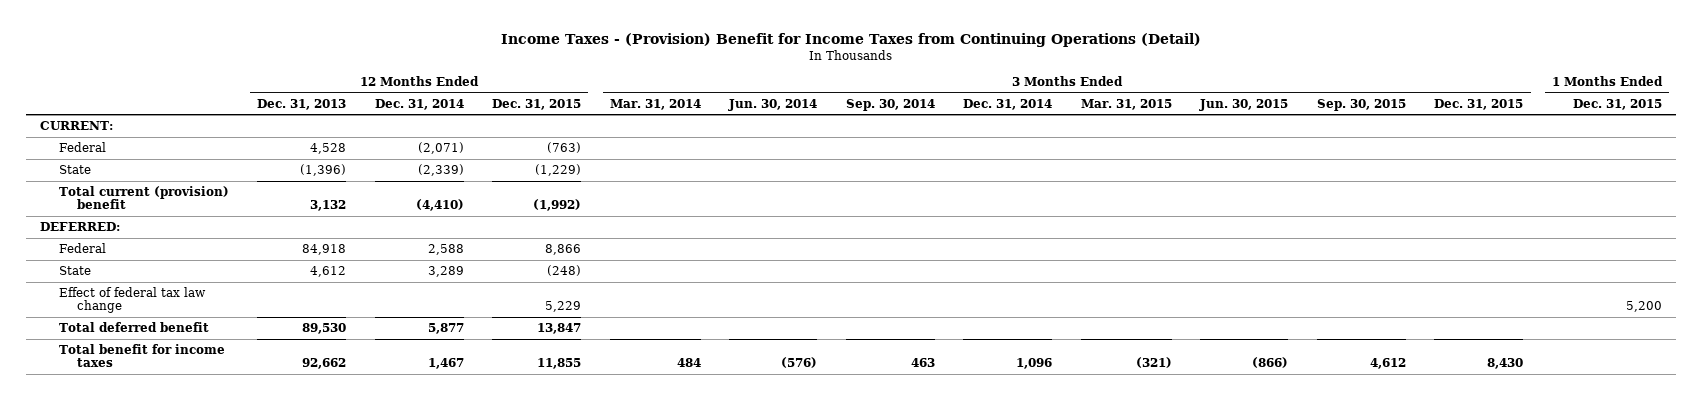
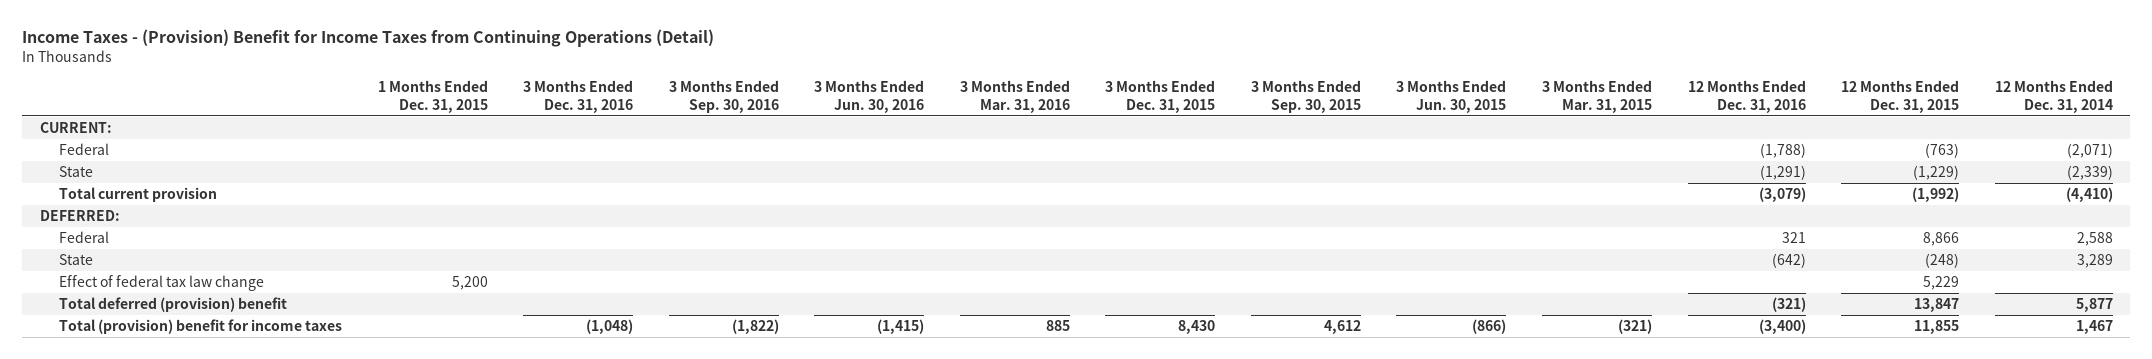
- | 12 Months Ended Dec. 31, 2013 | 12 Months Ended Dec. 31, 2014 | 12 Months Ended Dec. 31, 2015 | 3 Months Ended Mar. 31, 2014 | 3 Months Ended Jun. 30, 2014 | 3 Months Ended Sep. 30, 2014 | 3 Months Ended Dec. 31, 2014 | 3 Months Ended Mar. 31, 2015 | 3 Months Ended Jun. 30, 2015 | 3 Months Ended Sep. 30, 2015 | 3 Months Ended Dec. 31, 2015 | 1 Months Ended Dec. 31, 2015
+ | 1 Months Ended Dec. 31, 2015 | 3 Months Ended Dec. 31, 2016 | 3 Months Ended Sep. 30, 2016 | 3 Months Ended Jun. 30, 2016 | 3 Months Ended Mar. 31, 2016 | 3 Months Ended Dec. 31, 2015 | 3 Months Ended Sep. 30, 2015 | 3 Months Ended Jun. 30, 2015 | 3 Months Ended Mar. 31, 2015 | 12 Months Ended Dec. 31, 2016 | 12 Months Ended Dec. 31, 2015 | 12 Months Ended Dec. 31, 2014
- Total current (provision) benefit | 3,132 | (4,410) | (1,992) | | | | | | | | |
+ Total current provision | | | | | | | | | | (3,079) | (1,992) | (4,410)
- Total deferred benefit | 89,530 | 5,877 | 13,847 | | | | | | | | |
- Total benefit for income taxes | 92,662 | 1,467 | 11,855 | 484 | (576) | 463 | 1,096 | (321) | (866) | 4,612 | 8,430 |
+ Total deferred (provision) benefit | | | | | | | | | | (321) | 13,847 | 5,877
+ Total (provision) benefit for income taxes | | (1,048) | (1,822) | (1,415) | 885 | 8,430 | 4,612 | (866) | (321) | (3,400) | 11,855 | 1,467

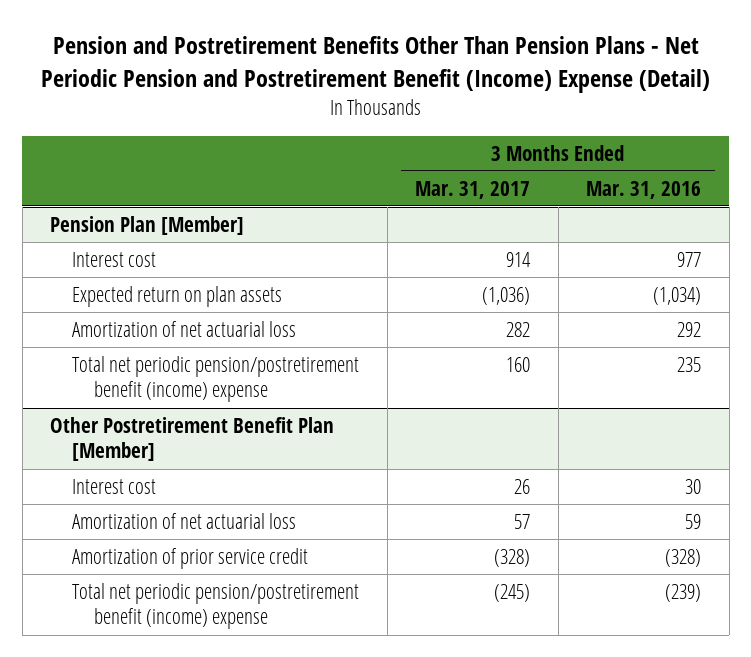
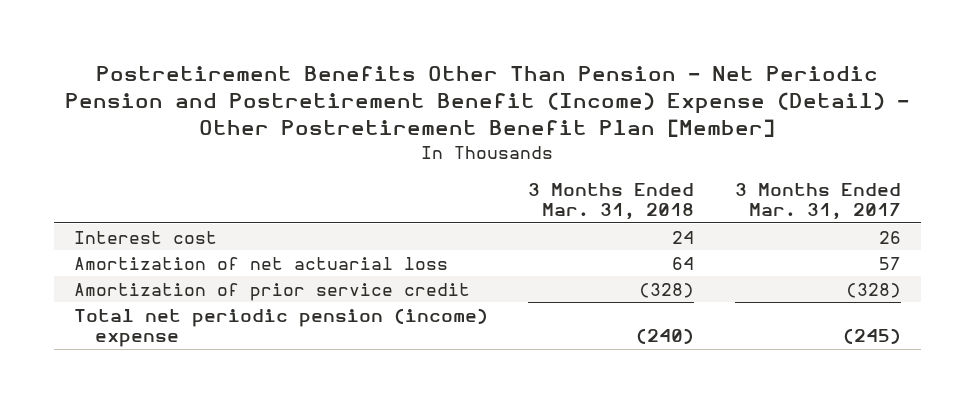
- Pension and Postretirement Benefits Other Than Pension Plans - Net Periodic Pension and Postretirement Benefit (Income) Expense (Detail)
+ Postretirement Benefits Other Than Pension - Net Periodic Pension and Postretirement Benefit (Income) Expense (Detail) - Other Postretirement Benefit Plan [Member]
- | 3 Months Ended Mar. 31, 2017 | 3 Months Ended Mar. 31, 2016
+ | 3 Months Ended Mar. 31, 2018 | 3 Months Ended Mar. 31, 2017
- Pension Plan [Member]
- Interest cost | 914 | 977
- Expected return on plan assets | (1,036) | (1,034)
- Amortization of net actuarial loss | 282 | 292
- Total net periodic pension/postretirement benefit (income) expense | 160 | 235
- Other Postretirement Benefit Plan [Member]
- Total net periodic pension/postretirement benefit (income) expense | (245) | (239)
+ Total net periodic pension (income) expense | (240) | (245)

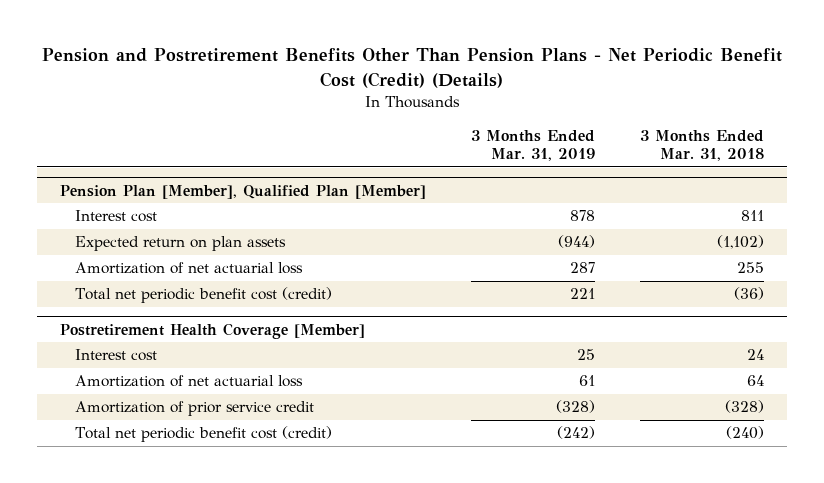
- Postretirement Benefits Other Than Pension - Net Periodic Pension and Postretirement Benefit (Income) Expense (Detail) - Other Postretirement Benefit Plan [Member]
+ Pension and Postretirement Benefits Other Than Pension Plans - Net Periodic Benefit Cost (Credit) (Details)
- | 3 Months Ended Mar. 31, 2018 | 3 Months Ended Mar. 31, 2017
+ | 3 Months Ended Mar. 31, 2019 | 3 Months Ended Mar. 31, 2018
+ Pension Plan [Member], Qualified Plan [Member]
+ Interest cost | 878 | 811
+ Expected return on plan assets | (944) | (1,102)
+ Amortization of net actuarial loss | 287 | 255
+ Total net periodic benefit cost (credit) | 221 | (36)
+ Postretirement Health Coverage [Member]
- Total net periodic pension (income) expense | (240) | (245)
+ Total net periodic benefit cost (credit) | (242) | (240)

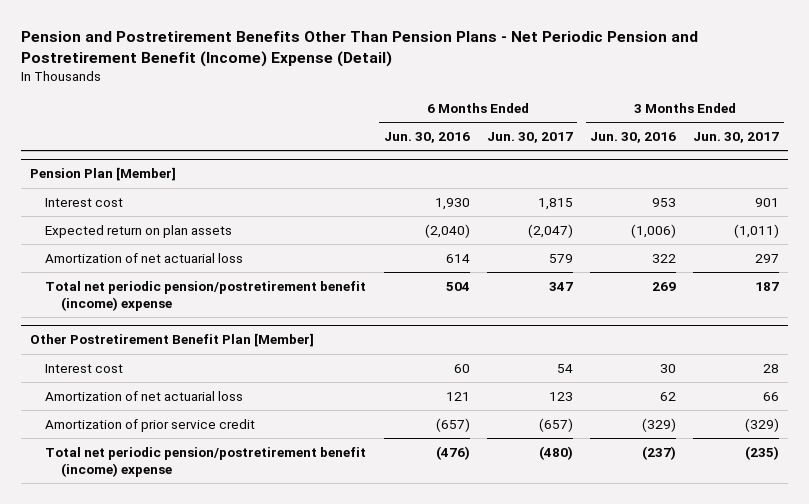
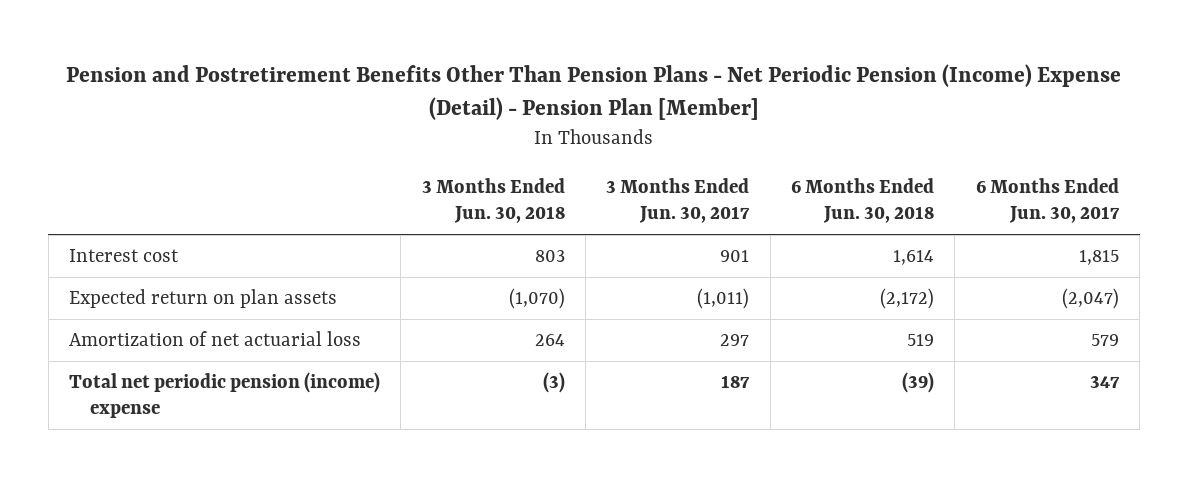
- Pension and Postretirement Benefits Other Than Pension Plans - Net Periodic Pension and Postretirement Benefit (Income) Expense (Detail)
+ Pension and Postretirement Benefits Other Than Pension Plans - Net Periodic Pension (Income) Expense (Detail) - Pension Plan [Member]
- | 6 Months Ended Jun. 30, 2016 | 6 Months Ended Jun. 30, 2017 | 3 Months Ended Jun. 30, 2016 | 3 Months Ended Jun. 30, 2017
+ | 3 Months Ended Jun. 30, 2018 | 3 Months Ended Jun. 30, 2017 | 6 Months Ended Jun. 30, 2018 | 6 Months Ended Jun. 30, 2017
- Pension Plan [Member]
- Total net periodic pension/postretirement benefit (income) expense | 504 | 347 | 269 | 187
- Other Postretirement Benefit Plan [Member]
- Interest cost | 60 | 54 | 30 | 28
- Amortization of net actuarial loss | 121 | 123 | 62 | 66
- Amortization of prior service credit | (657) | (657) | (329) | (329)
- Total net periodic pension/postretirement benefit (income) expense | (476) | (480) | (237) | (235)
+ Total net periodic pension (income) expense | (3) | 187 | (39) | 347

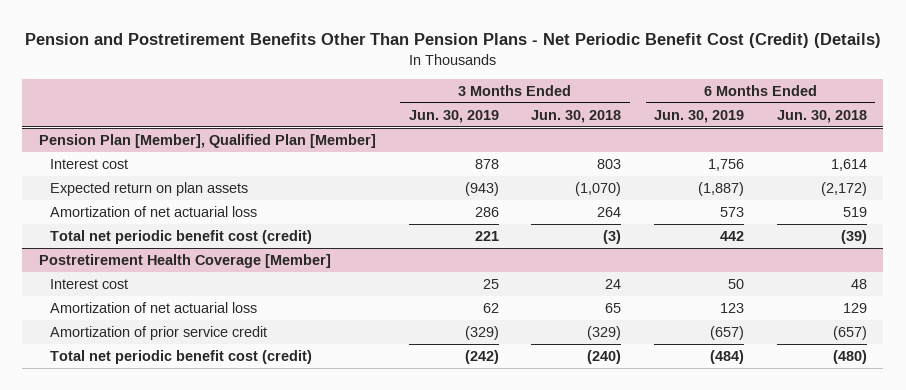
- Pension and Postretirement Benefits Other Than Pension Plans - Net Periodic Pension (Income) Expense (Detail) - Pension Plan [Member]
+ Pension and Postretirement Benefits Other Than Pension Plans - Net Periodic Benefit Cost (Credit) (Details)
- | 3 Months Ended Jun. 30, 2018 | 3 Months Ended Jun. 30, 2017 | 6 Months Ended Jun. 30, 2018 | 6 Months Ended Jun. 30, 2017
+ | 3 Months Ended Jun. 30, 2019 | 3 Months Ended Jun. 30, 2018 | 6 Months Ended Jun. 30, 2019 | 6 Months Ended Jun. 30, 2018
+ Pension Plan [Member], Qualified Plan [Member]
- Total net periodic pension (income) expense | (3) | 187 | (39) | 347
+ Total net periodic benefit cost (credit) | 221 | (3) | 442 | (39)
+ Postretirement Health Coverage [Member]
+ Interest cost | 25 | 24 | 50 | 48
+ Amortization of net actuarial loss | 62 | 65 | 123 | 129
+ Amortization of prior service credit | (329) | (329) | (657) | (657)
+ Total net periodic benefit cost (credit) | (242) | (240) | (484) | (480)

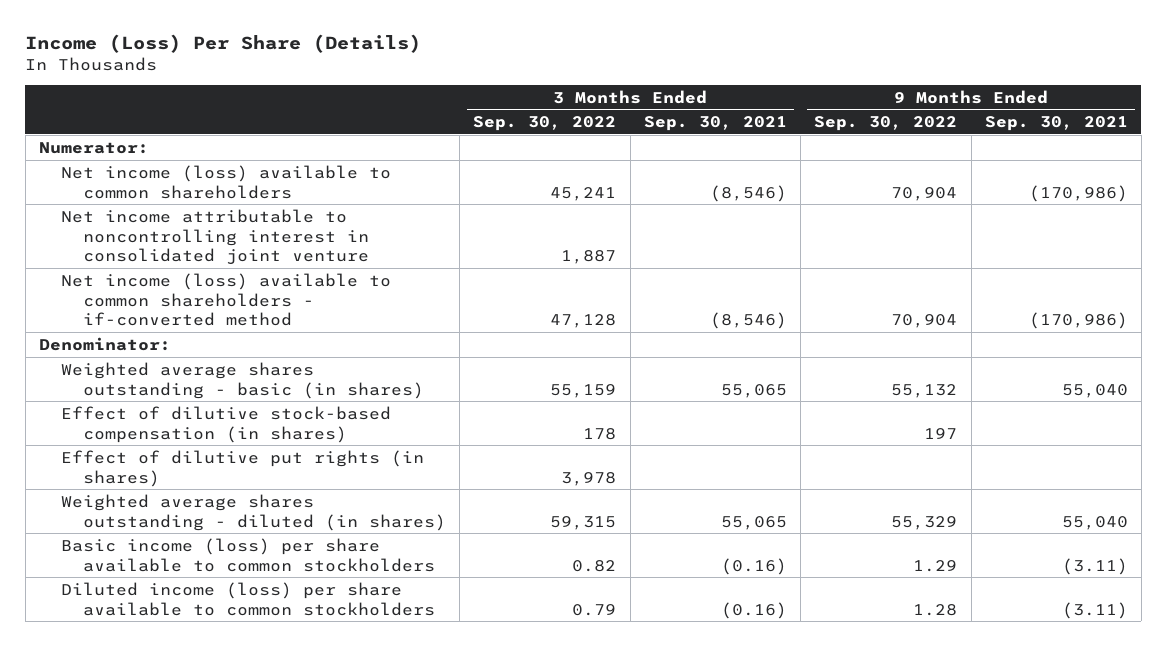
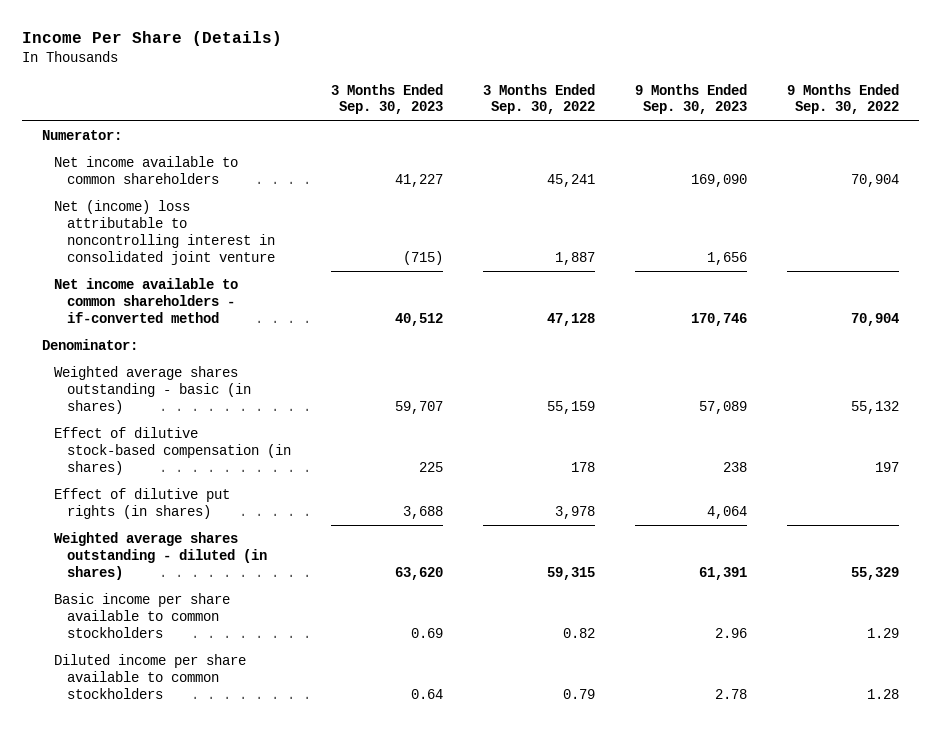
- Income (Loss) Per Share (Details)
+ Income Per Share (Details)
- | 3 Months Ended Sep. 30, 2022 | 3 Months Ended Sep. 30, 2021 | 9 Months Ended Sep. 30, 2022 | 9 Months Ended Sep. 30, 2021
+ | 3 Months Ended Sep. 30, 2023 | 3 Months Ended Sep. 30, 2022 | 9 Months Ended Sep. 30, 2023 | 9 Months Ended Sep. 30, 2022
- Net income (loss) available to common shareholders | 45,241 | (8,546) | 70,904 | (170,986)
- Net income attributable to noncontrolling interest in consolidated joint venture | 1,887 | | |
- Net income (loss) available to common shareholders - if-converted method | 47,128 | (8,546) | 70,904 | (170,986)
+ Net income available to common shareholders | 41,227 | 45,241 | 169,090 | 70,904
+ Net (income) loss attributable to noncontrolling interest in consolidated joint venture | (715) | 1,887 | 1,656 |
+ Net income available to common shareholders - if-converted method | 40,512 | 47,128 | 170,746 | 70,904
- Basic income (loss) per share available to common stockholders | 0.82 | (0.16) | 1.29 | (3.11)
- Diluted income (loss) per share available to common stockholders | 0.79 | (0.16) | 1.28 | (3.11)
+ Basic income per share available to common stockholders | 0.69 | 0.82 | 2.96 | 1.29
+ Diluted income per share available to common stockholders | 0.64 | 0.79 | 2.78 | 1.28

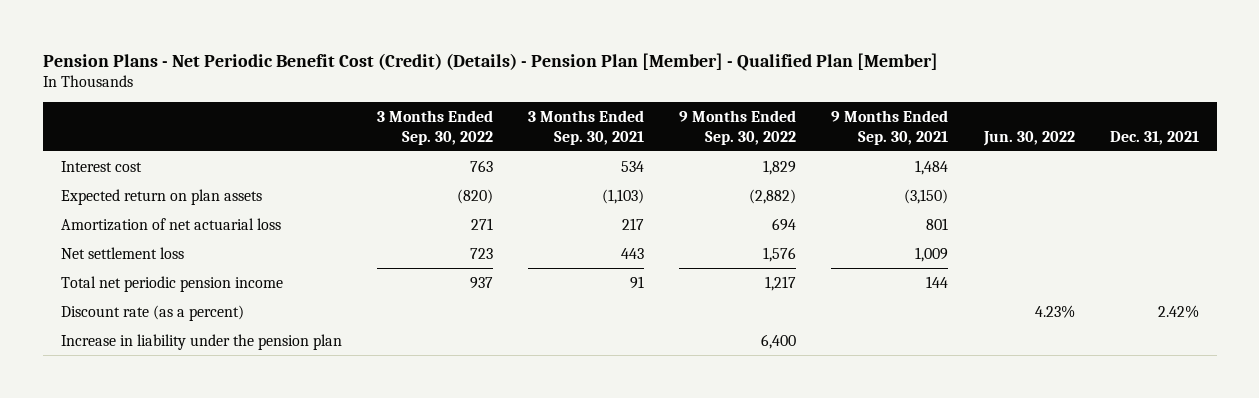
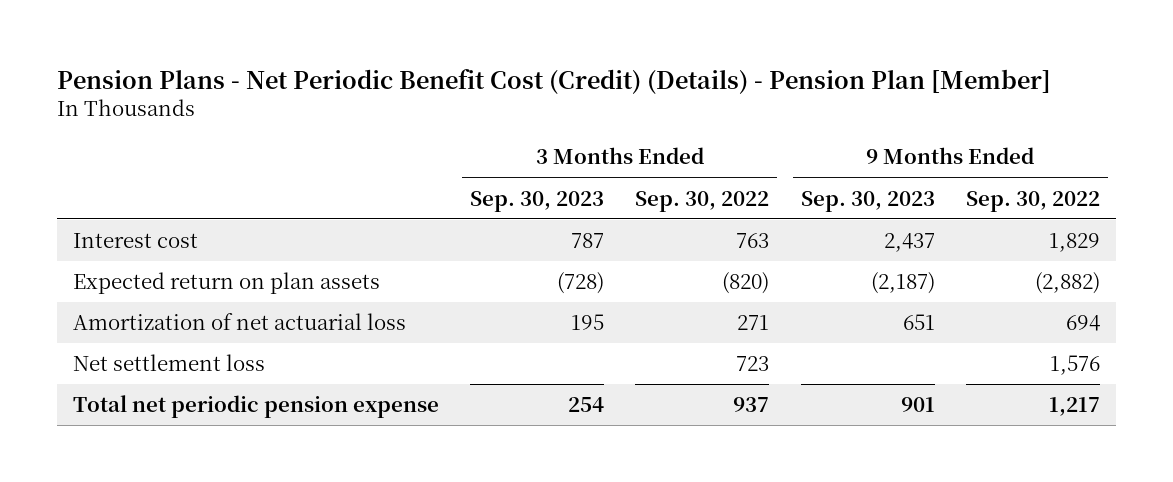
- Pension Plans - Net Periodic Benefit Cost (Credit) (Details) - Pension Plan [Member] - Qualified Plan [Member]
+ Pension Plans - Net Periodic Benefit Cost (Credit) (Details) - Pension Plan [Member]
- | 3 Months Ended Sep. 30, 2022 | 3 Months Ended Sep. 30, 2021 | 9 Months Ended Sep. 30, 2022 | 9 Months Ended Sep. 30, 2021 | Jun. 30, 2022 | Dec. 31, 2021
+ | 3 Months Ended Sep. 30, 2023 | 3 Months Ended Sep. 30, 2022 | 9 Months Ended Sep. 30, 2023 | 9 Months Ended Sep. 30, 2022
- Total net periodic pension income | 937 | 91 | 1,217 | 144 | |
- Discount rate (as a percent) | | | | | 4.23% | 2.42%
- Increase in liability under the pension plan | | | 6,400 | | |
+ Total net periodic pension expense | 254 | 937 | 901 | 1,217

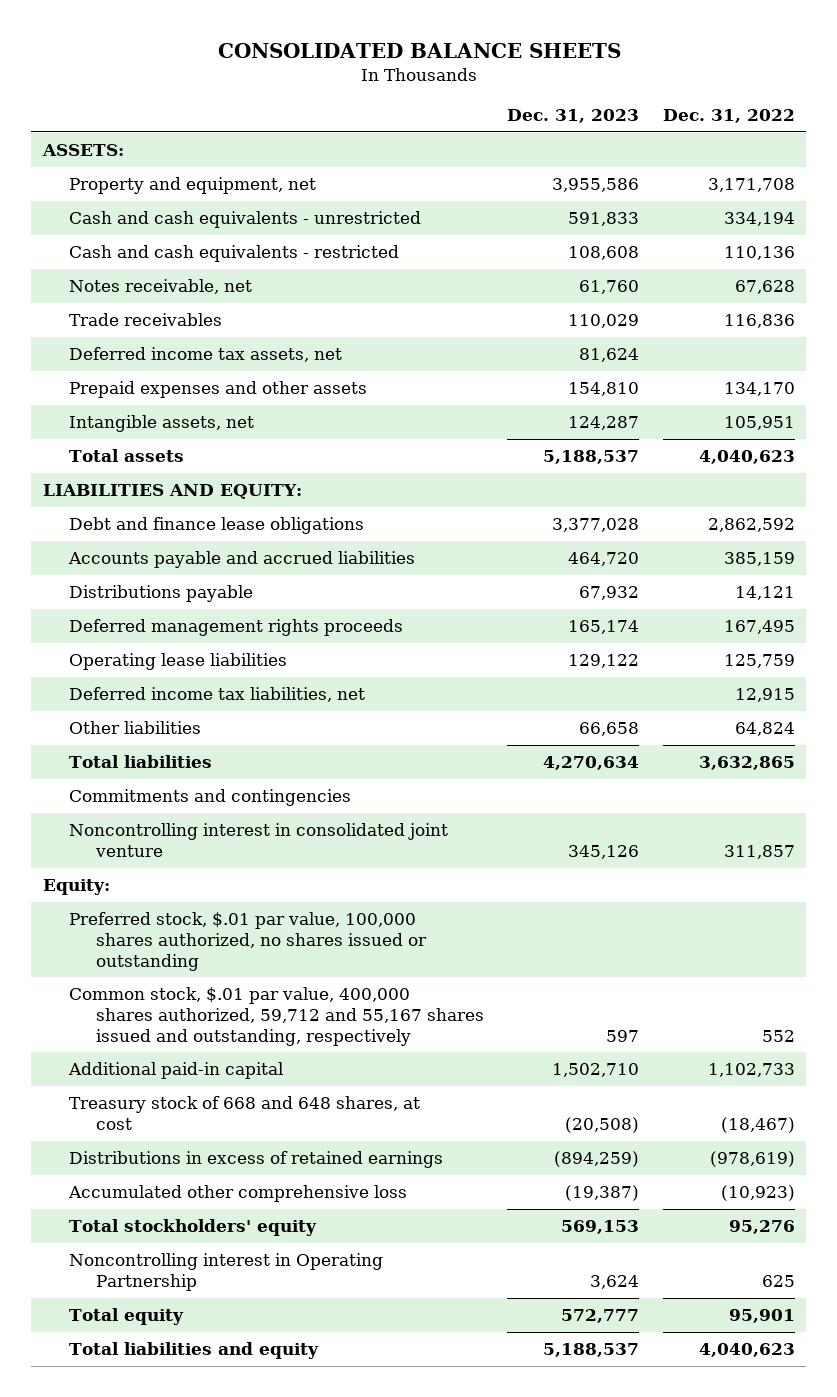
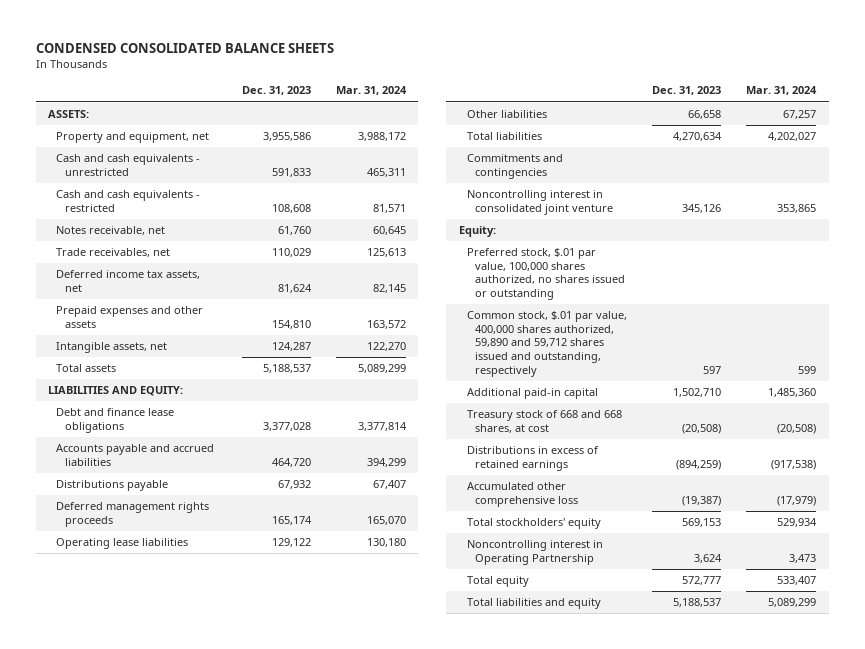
- CONSOLIDATED BALANCE SHEETS
+ CONDENSED CONSOLIDATED BALANCE SHEETS
- | Dec. 31, 2023 | Dec. 31, 2022
+ | Dec. 31, 2023 | Mar. 31, 2024
- Trade receivables | 110,029 | 116,836
+ Trade receivables, net | 110,029 | 125,613
- Deferred income tax liabilities, net | | 12,915
- Common stock, $.01 par value, 400,000 shares authorized, 59,712 and 55,167 shares issued and outstanding, respectively | 597 | 552
+ Common stock, $.01 par value, 400,000 shares authorized, 59,890 and 59,712 shares issued and outstanding, respectively | 597 | 599
- Treasury stock of 668 and 648 shares, at cost | (20,508) | (18,467)
+ Treasury stock of 668 and 668 shares, at cost | (20,508) | (20,508)

